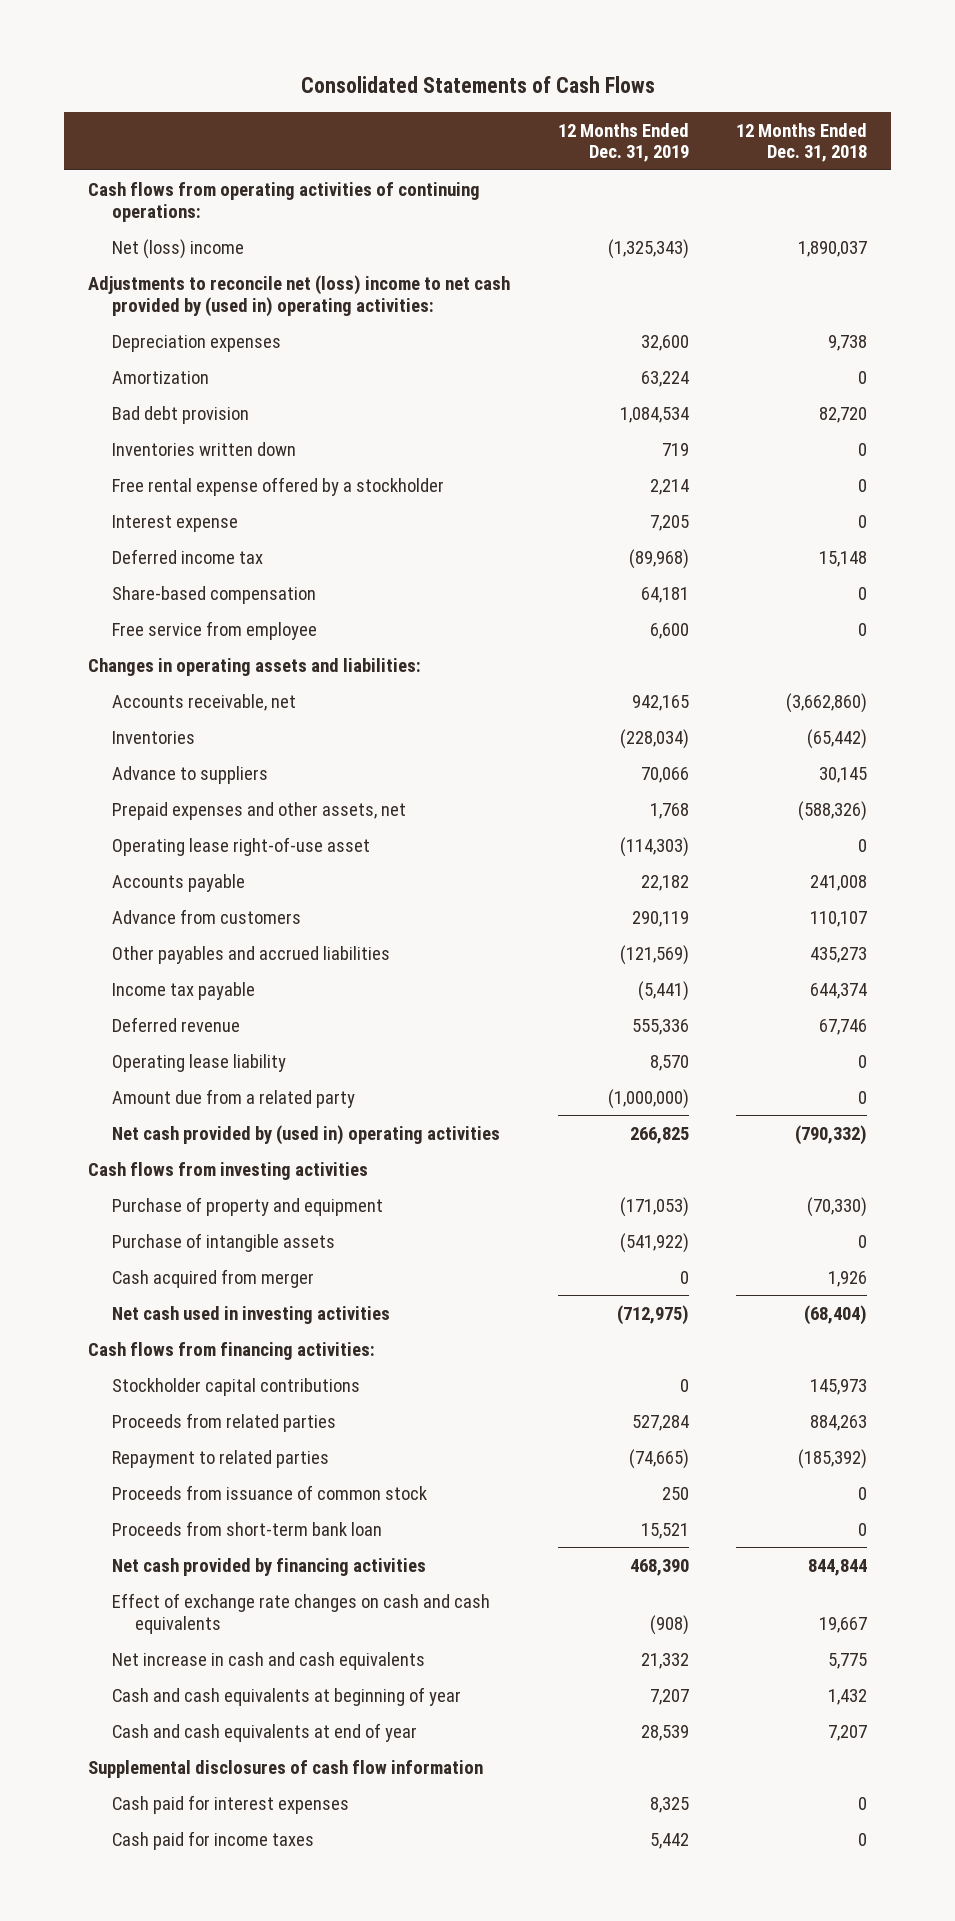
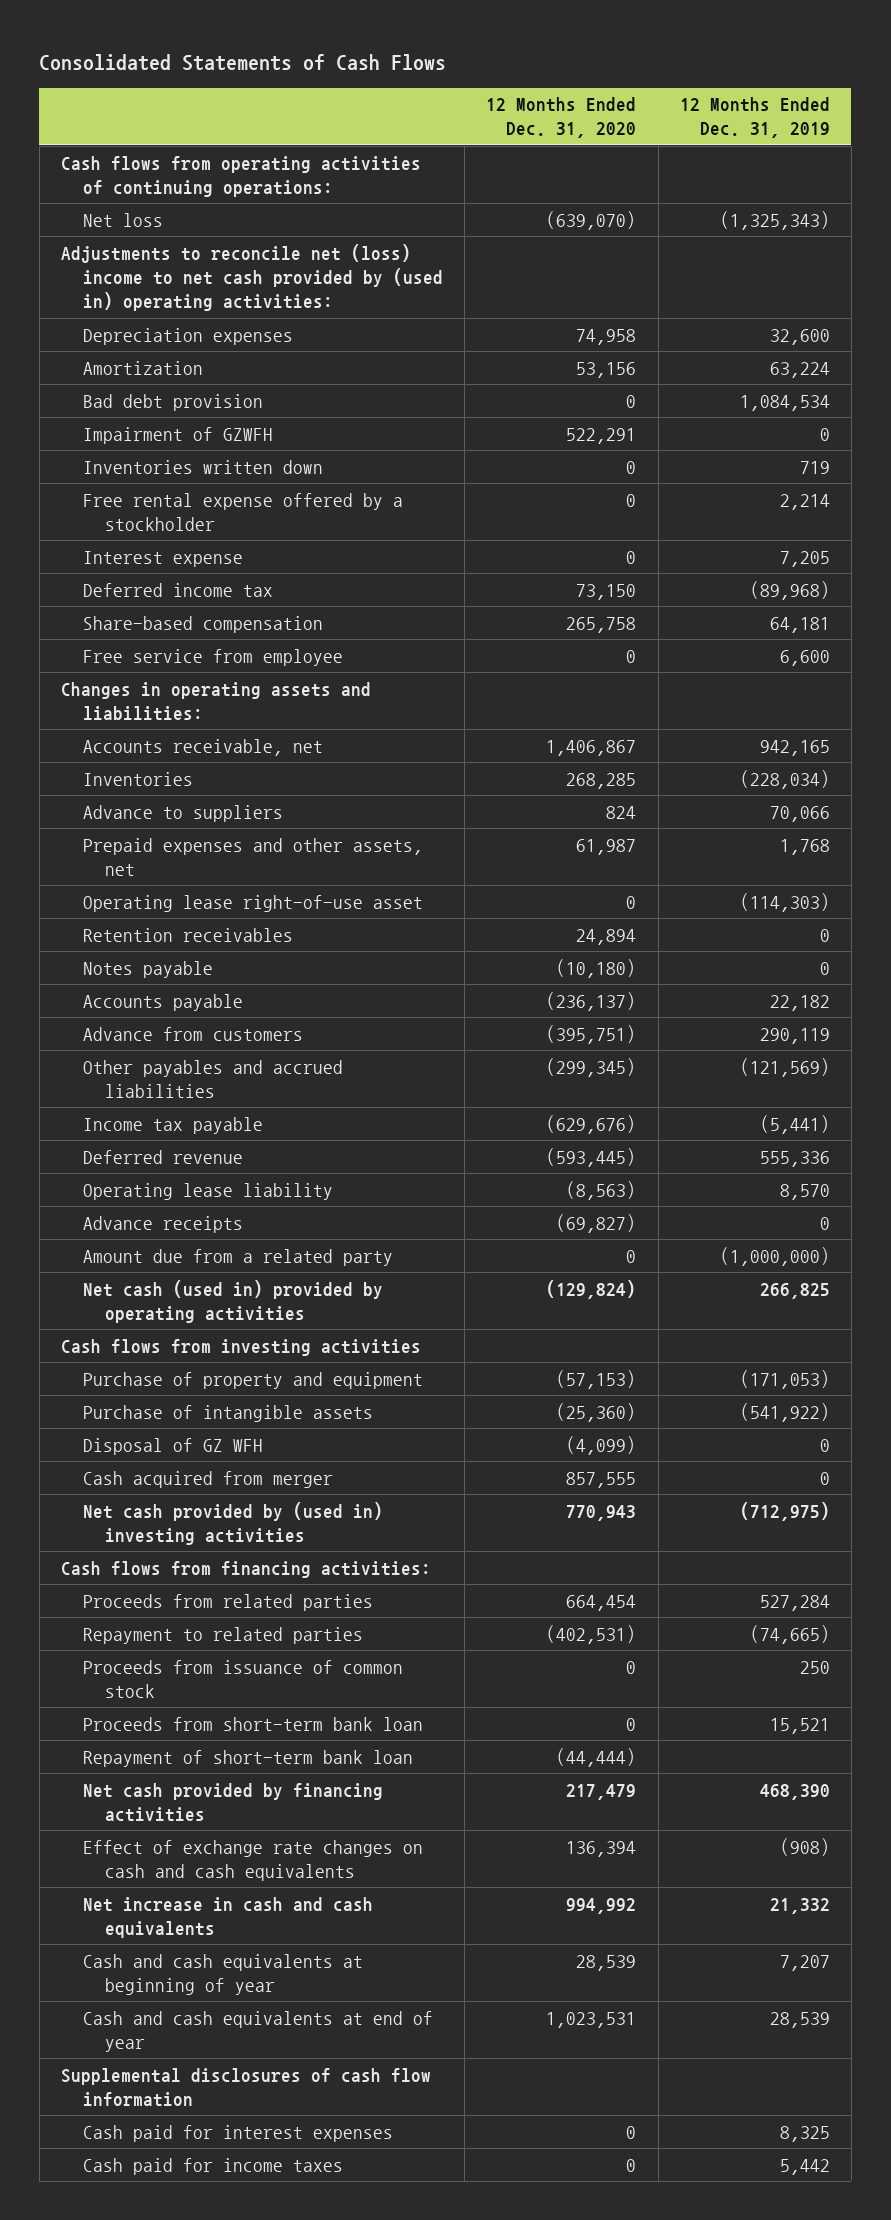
- | 12 Months Ended Dec. 31, 2019 | 12 Months Ended Dec. 31, 2018
+ | 12 Months Ended Dec. 31, 2020 | 12 Months Ended Dec. 31, 2019
- Net (loss) income | (1,325,343) | 1,890,037
+ Net loss | (639,070) | (1,325,343)
+ Impairment of GZWFH | 522,291 | 0
+ Retention receivables | 24,894 | 0
+ Notes payable | (10,180) | 0
+ Advance receipts | (69,827) | 0
- Net cash provided by (used in) operating activities | 266,825 | (790,332)
+ Net cash (used in) provided by operating activities | (129,824) | 266,825
+ Disposal of GZ WFH | (4,099) | 0
- Net cash used in investing activities | (712,975) | (68,404)
+ Net cash provided by (used in) investing activities | 770,943 | (712,975)
- Stockholder capital contributions | 0 | 145,973
+ Repayment of short-term bank loan | (44,444) |

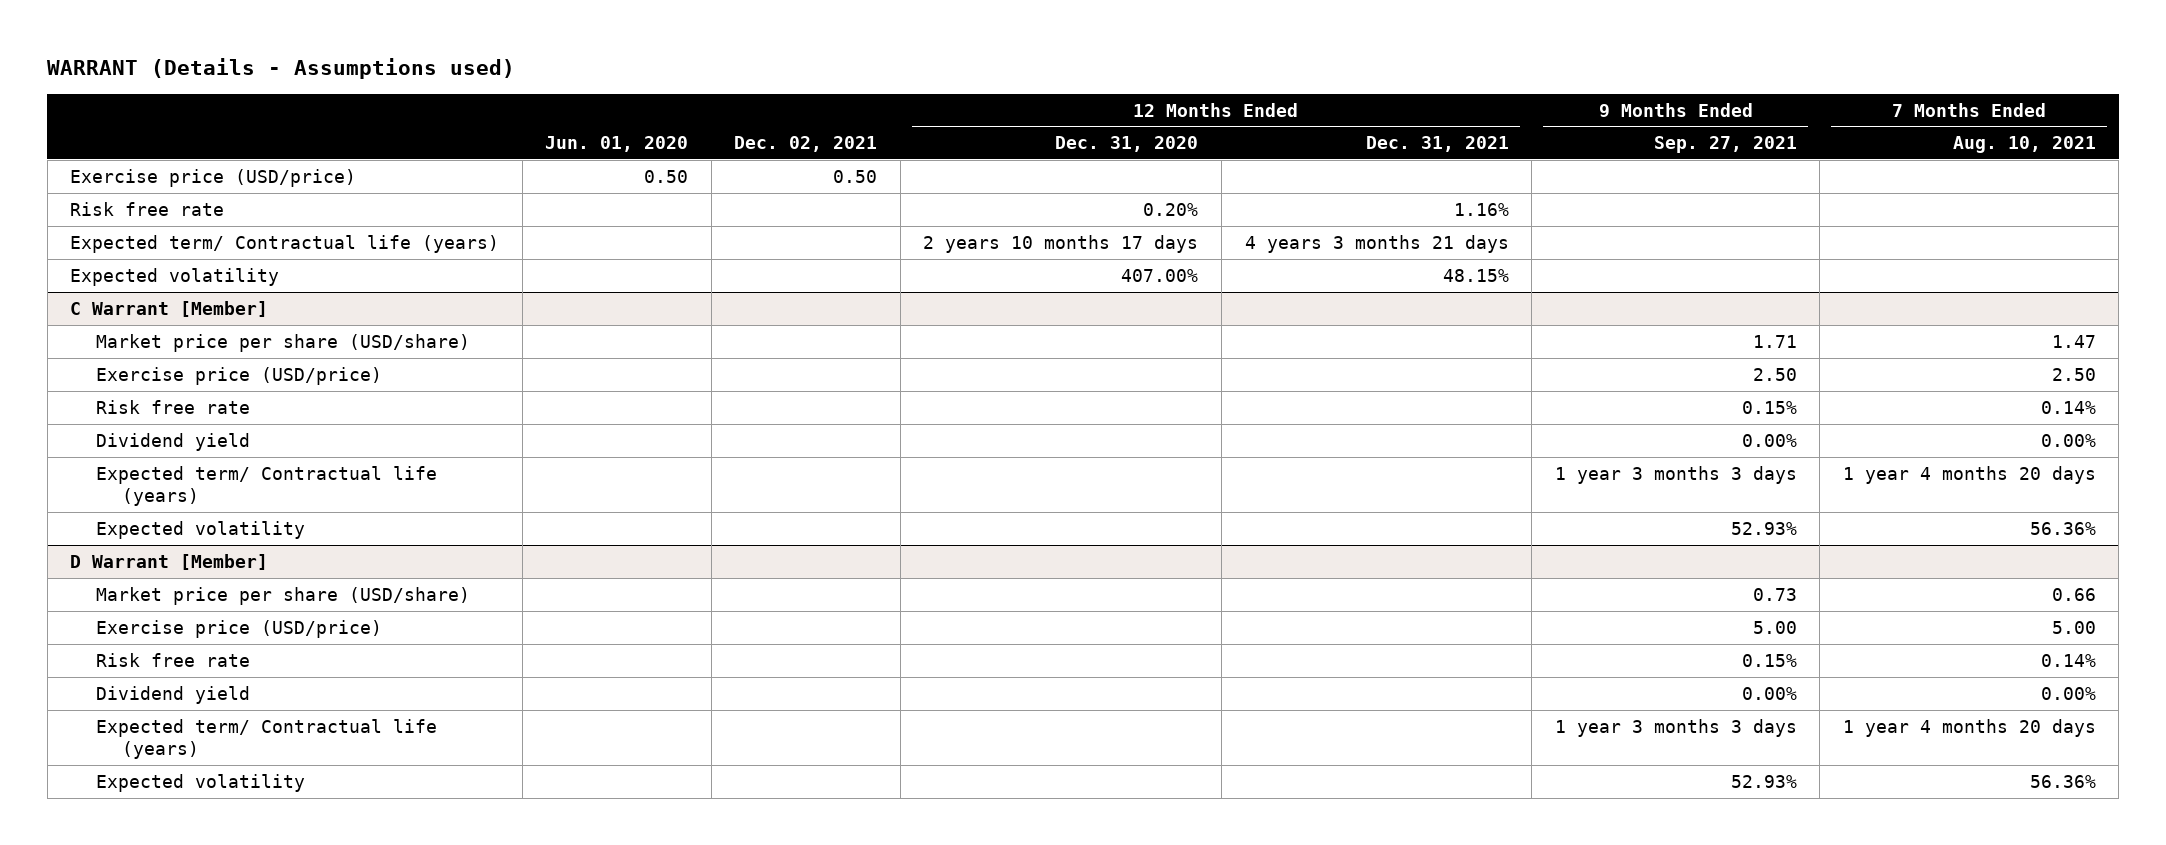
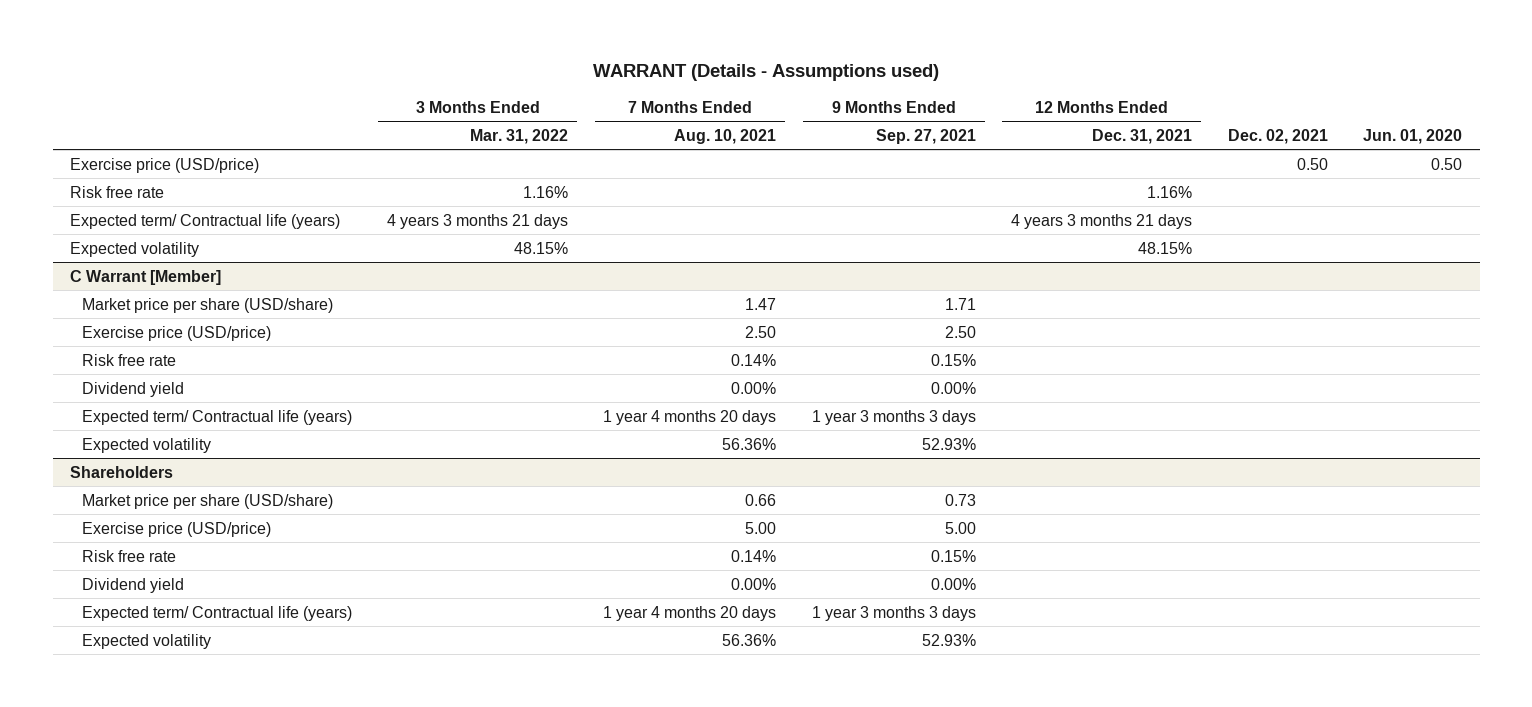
- | Jun. 01, 2020 | Dec. 02, 2021 | 12 Months Ended Dec. 31, 2020 | 12 Months Ended Dec. 31, 2021 | 9 Months Ended Sep. 27, 2021 | 7 Months Ended Aug. 10, 2021
+ | 3 Months Ended Mar. 31, 2022 | 7 Months Ended Aug. 10, 2021 | 9 Months Ended Sep. 27, 2021 | 12 Months Ended Dec. 31, 2021 | Dec. 02, 2021 | Jun. 01, 2020
- D Warrant [Member]
+ Shareholders

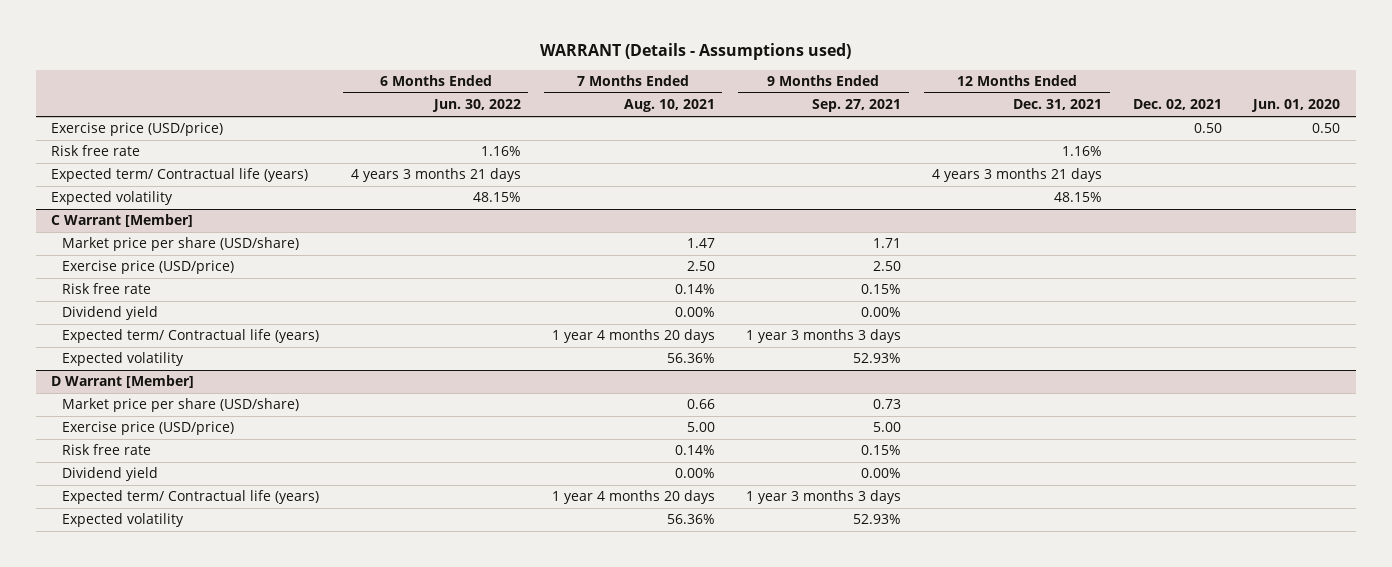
- | 3 Months Ended Mar. 31, 2022 | 7 Months Ended Aug. 10, 2021 | 9 Months Ended Sep. 27, 2021 | 12 Months Ended Dec. 31, 2021 | Dec. 02, 2021 | Jun. 01, 2020
+ | 6 Months Ended Jun. 30, 2022 | 7 Months Ended Aug. 10, 2021 | 9 Months Ended Sep. 27, 2021 | 12 Months Ended Dec. 31, 2021 | Dec. 02, 2021 | Jun. 01, 2020
- Shareholders
+ D Warrant [Member]

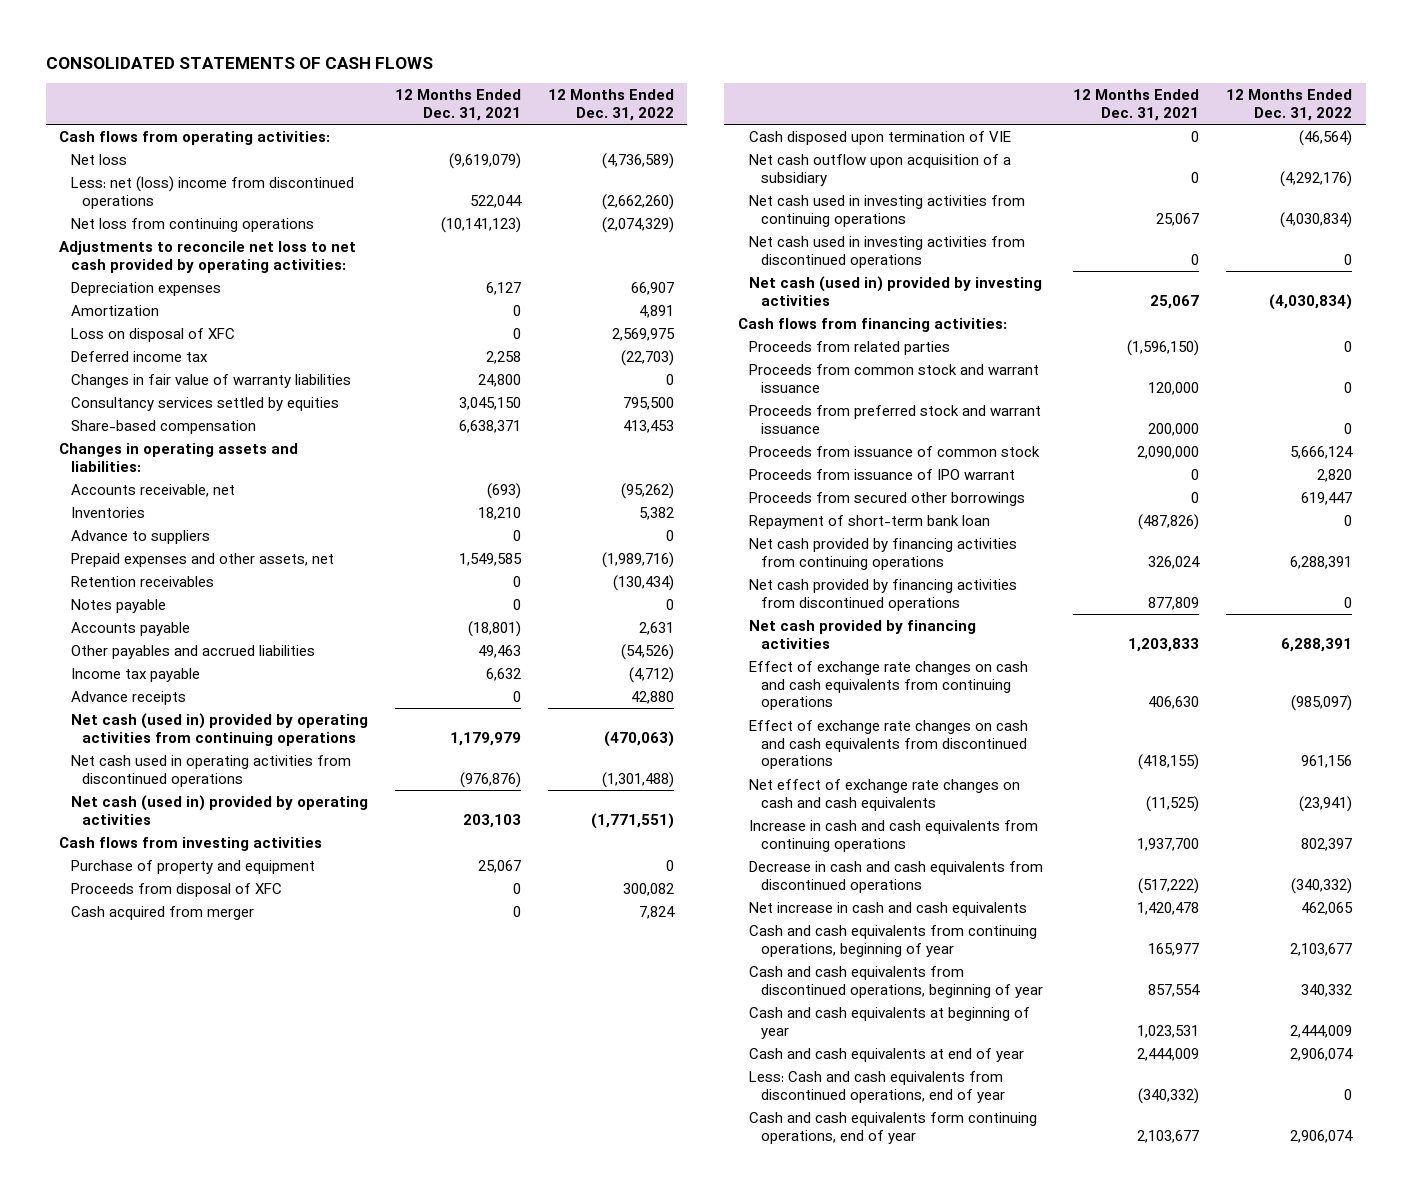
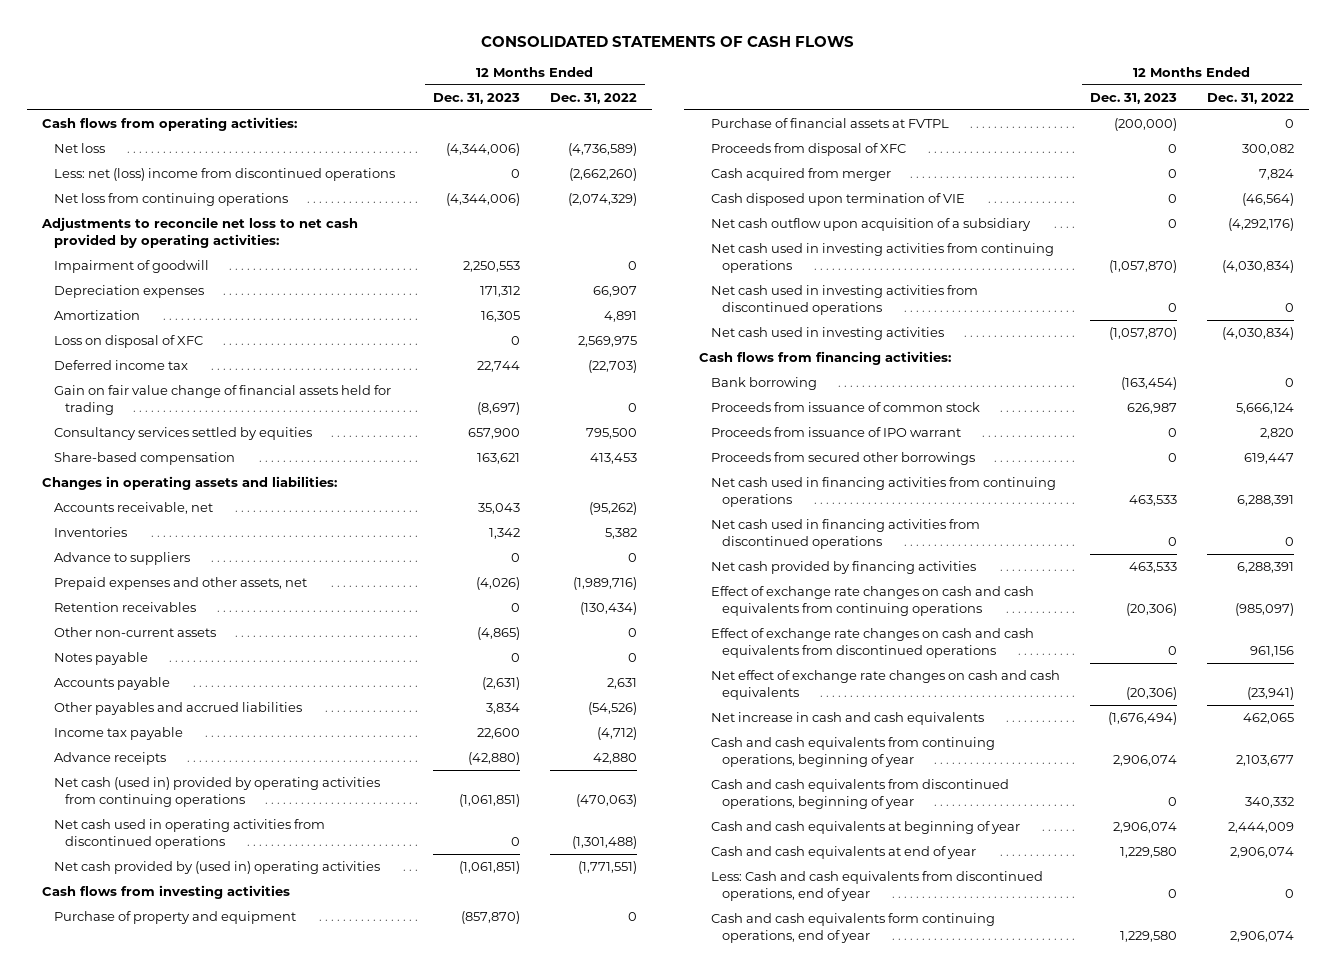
- | 12 Months Ended Dec. 31, 2021 | 12 Months Ended Dec. 31, 2022
+ | 12 Months Ended Dec. 31, 2023 | 12 Months Ended Dec. 31, 2022
+ Impairment of goodwill | 2,250,553 | 0
- Changes in fair value of warranty liabilities | 24,800 | 0
+ Gain on fair value change of financial assets held for trading | (8,697) | 0
+ Other non-current assets | (4,865) | 0
- Net cash (used in) provided by operating activities | 203,103 | (1,771,551)
+ Net cash provided by (used in) operating activities | (1,061,851) | (1,771,551)
+ Purchase of financial assets at FVTPL | (200,000) | 0
- Net cash (used in) provided by investing activities | 25,067 | (4,030,834)
+ Net cash used in investing activities | (1,057,870) | (4,030,834)
- Proceeds from related parties | (1,596,150) | 0
- Proceeds from common stock and warrant issuance | 120,000 | 0
- Proceeds from preferred stock and warrant issuance | 200,000 | 0
+ Bank borrowing | (163,454) | 0
- Repayment of short-term bank loan | (487,826) | 0
- Net cash provided by financing activities from continuing operations | 326,024 | 6,288,391
- Net cash provided by financing activities from discontinued operations | 877,809 | 0
+ Net cash used in financing activities from continuing operations | 463,533 | 6,288,391
+ Net cash used in financing activities from discontinued operations | 0 | 0
- Increase in cash and cash equivalents from continuing operations | 1,937,700 | 802,397
- Decrease in cash and cash equivalents from discontinued operations | (517,222) | (340,332)

